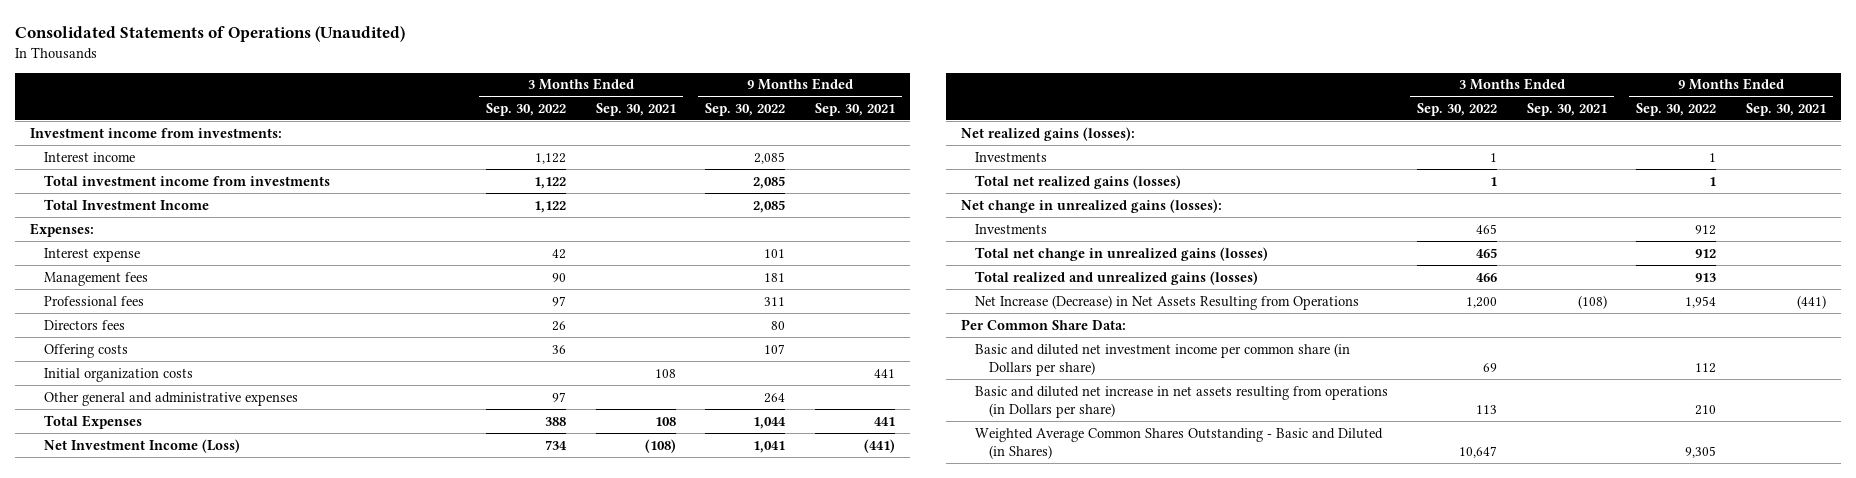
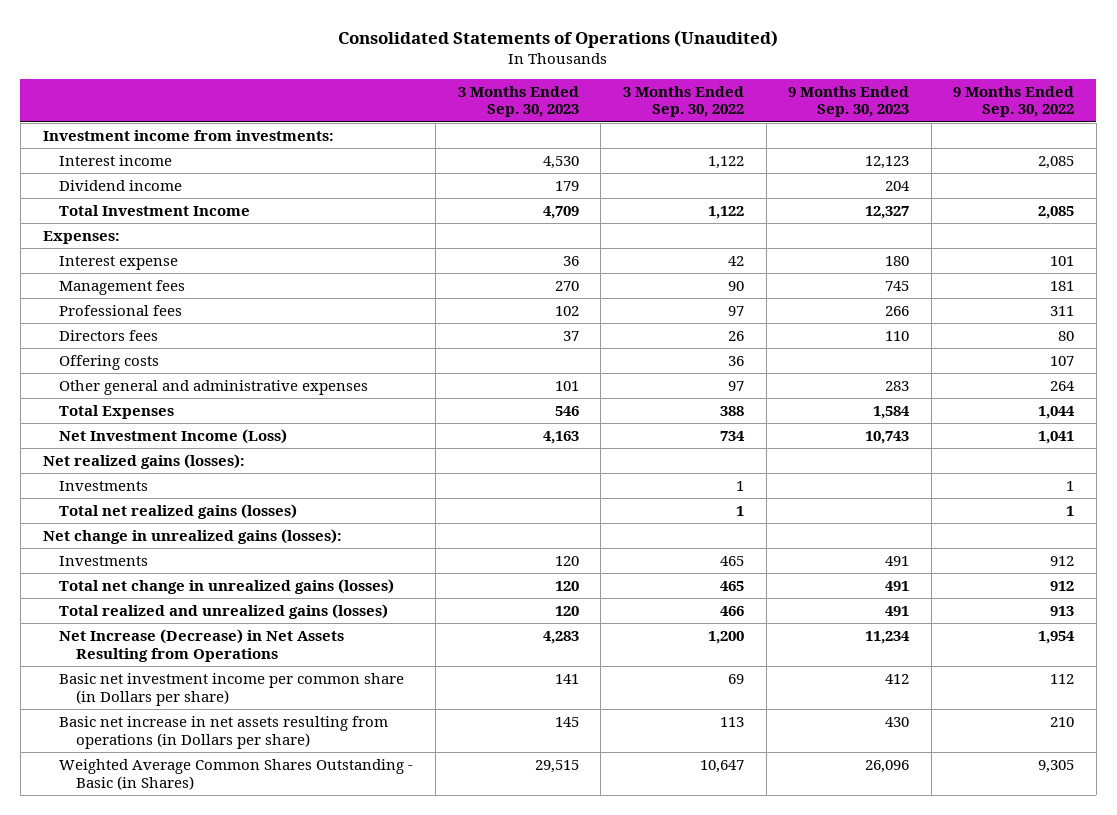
- | 3 Months Ended Sep. 30, 2022 | 3 Months Ended Sep. 30, 2021 | 9 Months Ended Sep. 30, 2022 | 9 Months Ended Sep. 30, 2021
+ | 3 Months Ended Sep. 30, 2023 | 3 Months Ended Sep. 30, 2022 | 9 Months Ended Sep. 30, 2023 | 9 Months Ended Sep. 30, 2022
- Total investment income from investments | 1,122 | | 2,085 |
+ Dividend income | 179 | | 204 |
- Initial organization costs | | 108 | | 441
- Per Common Share Data:
- Basic and diluted net investment income per common share (in Dollars per share) | 69 | | 112 |
- Basic and diluted net increase in net assets resulting from operations (in Dollars per share) | 113 | | 210 |
- Weighted Average Common Shares Outstanding - Basic and Diluted (in Shares) | 10,647 | | 9,305 |
+ Basic net investment income per common share (in Dollars per share) | 141 | 69 | 412 | 112
+ Basic net increase in net assets resulting from operations (in Dollars per share) | 145 | 113 | 430 | 210
+ Weighted Average Common Shares Outstanding - Basic (in Shares) | 29,515 | 10,647 | 26,096 | 9,305

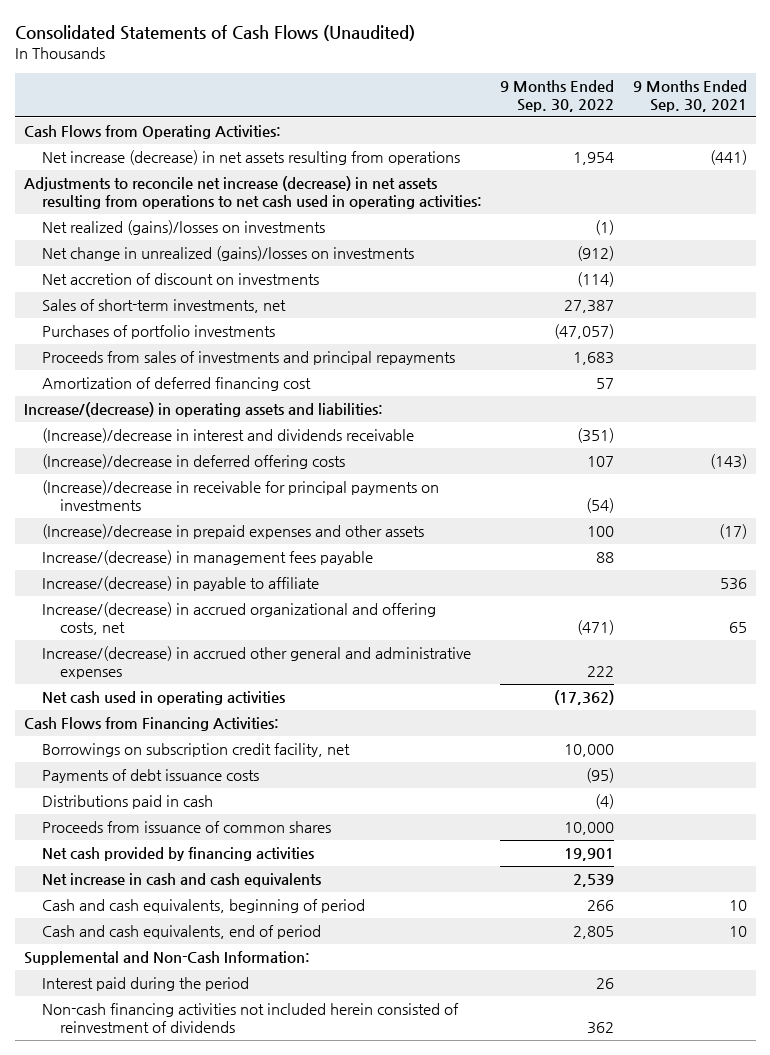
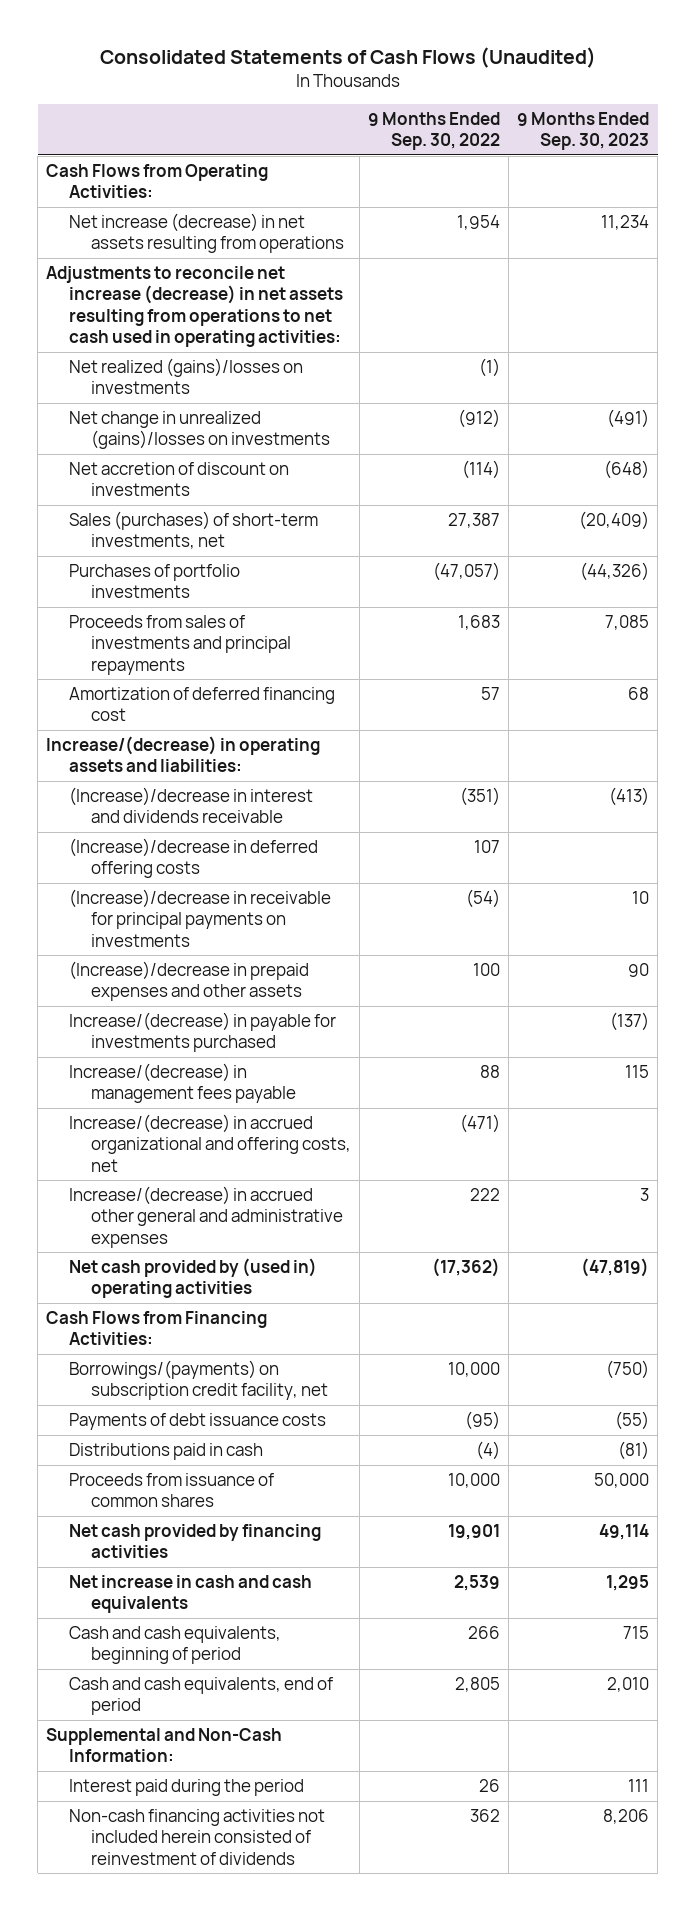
- | 9 Months Ended Sep. 30, 2022 | 9 Months Ended Sep. 30, 2021
+ | 9 Months Ended Sep. 30, 2022 | 9 Months Ended Sep. 30, 2023
- Sales of short-term investments, net | 27,387 |
+ Sales (purchases) of short-term investments, net | 27,387 | (20,409)
+ Increase/(decrease) in payable for investments purchased | | (137)
- Increase/(decrease) in payable to affiliate | | 536
- Net cash used in operating activities | (17,362) |
+ Net cash provided by (used in) operating activities | (17,362) | (47,819)
- Borrowings on subscription credit facility, net | 10,000 |
+ Borrowings/(payments) on subscription credit facility, net | 10,000 | (750)

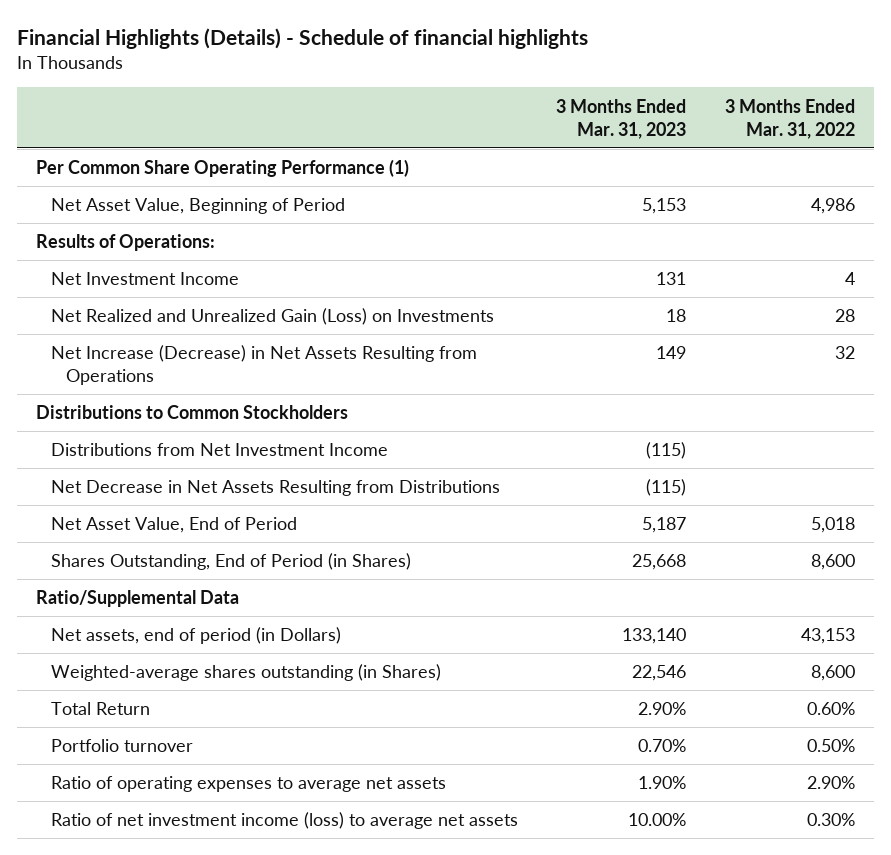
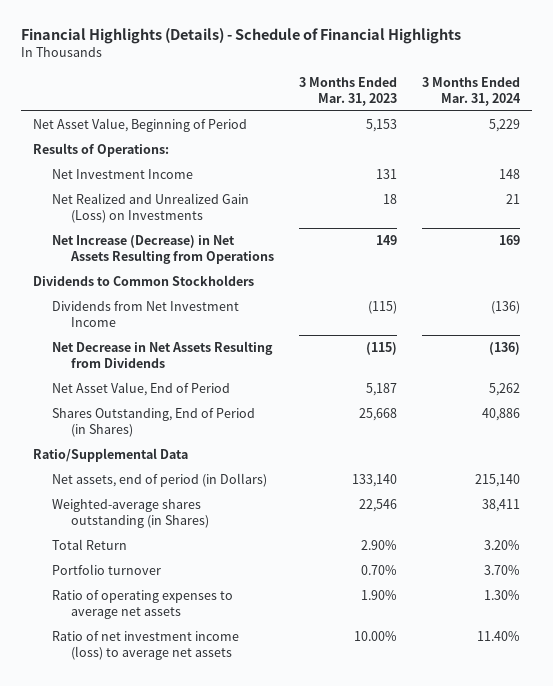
- Financial Highlights (Details) - Schedule of financial highlights
+ Financial Highlights (Details) - Schedule of Financial Highlights
- | 3 Months Ended Mar. 31, 2023 | 3 Months Ended Mar. 31, 2022
+ | 3 Months Ended Mar. 31, 2023 | 3 Months Ended Mar. 31, 2024
- Per Common Share Operating Performance (1)
- Distributions to Common Stockholders
- Distributions from Net Investment Income | (115) |
- Net Decrease in Net Assets Resulting from Distributions | (115) |
+ Dividends to Common Stockholders
+ Dividends from Net Investment Income | (115) | (136)
+ Net Decrease in Net Assets Resulting from Dividends | (115) | (136)

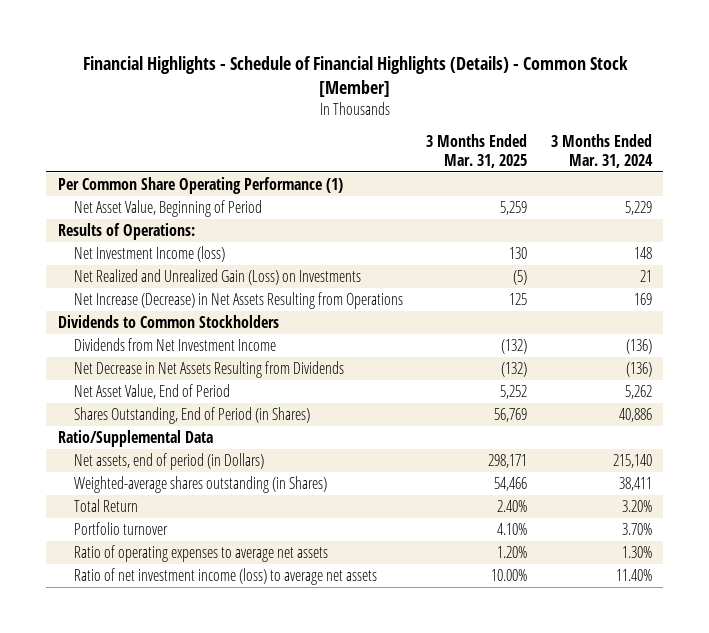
- Financial Highlights (Details) - Schedule of Financial Highlights
+ Financial Highlights - Schedule of Financial Highlights (Details) - Common Stock [Member]
- | 3 Months Ended Mar. 31, 2023 | 3 Months Ended Mar. 31, 2024
+ | 3 Months Ended Mar. 31, 2025 | 3 Months Ended Mar. 31, 2024
+ Per Common Share Operating Performance (1)
- Net Investment Income | 131 | 148
+ Net Investment Income (loss) | 130 | 148

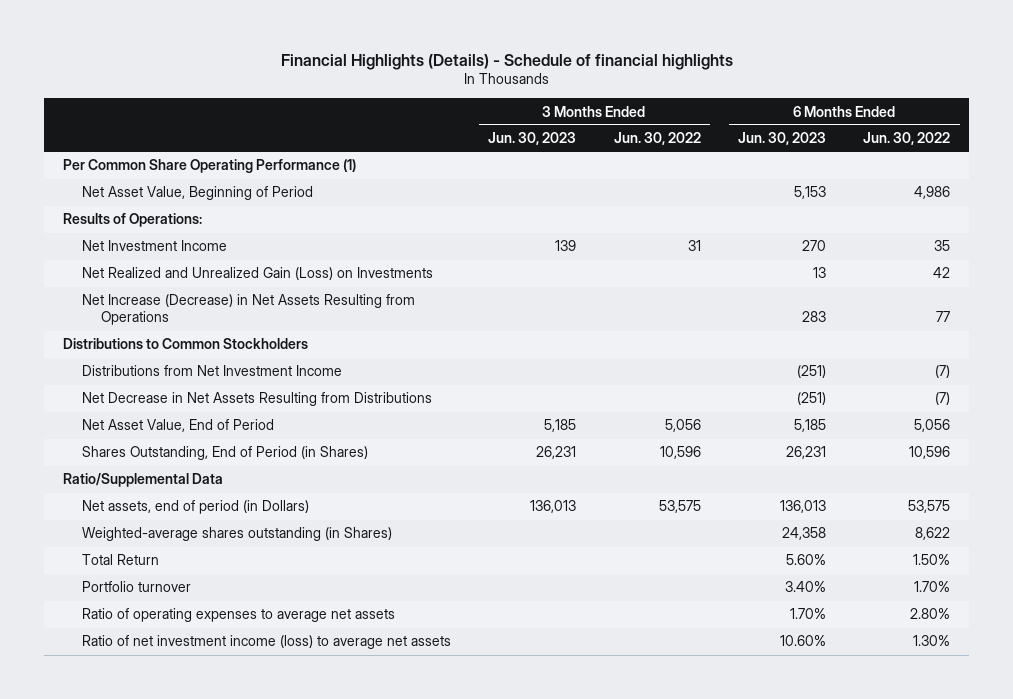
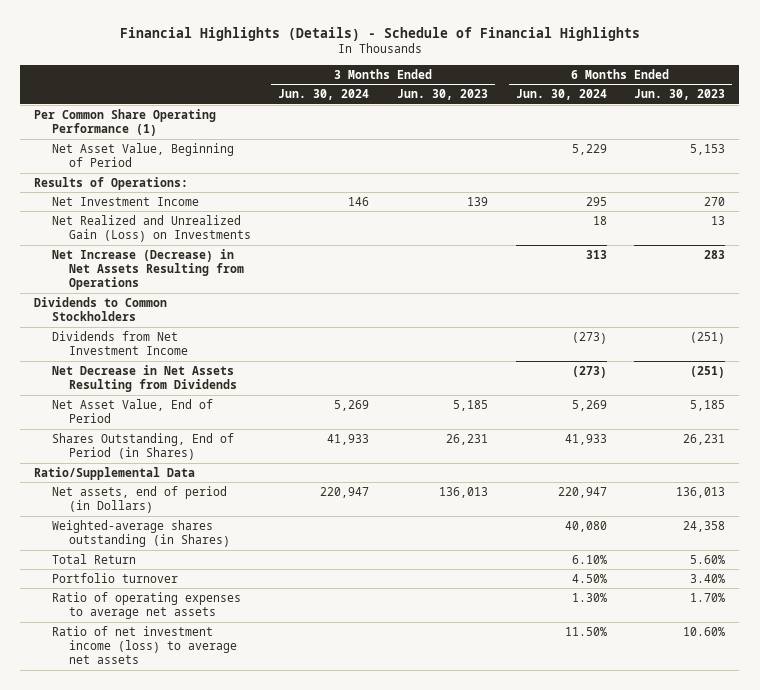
- Financial Highlights (Details) - Schedule of financial highlights
+ Financial Highlights (Details) - Schedule of Financial Highlights
- | 3 Months Ended Jun. 30, 2023 | 3 Months Ended Jun. 30, 2022 | 6 Months Ended Jun. 30, 2023 | 6 Months Ended Jun. 30, 2022
+ | 3 Months Ended Jun. 30, 2024 | 3 Months Ended Jun. 30, 2023 | 6 Months Ended Jun. 30, 2024 | 6 Months Ended Jun. 30, 2023
- Distributions to Common Stockholders
- Distributions from Net Investment Income | | | (251) | (7)
- Net Decrease in Net Assets Resulting from Distributions | | | (251) | (7)
+ Dividends to Common Stockholders
+ Dividends from Net Investment Income | | | (273) | (251)
+ Net Decrease in Net Assets Resulting from Dividends | | | (273) | (251)

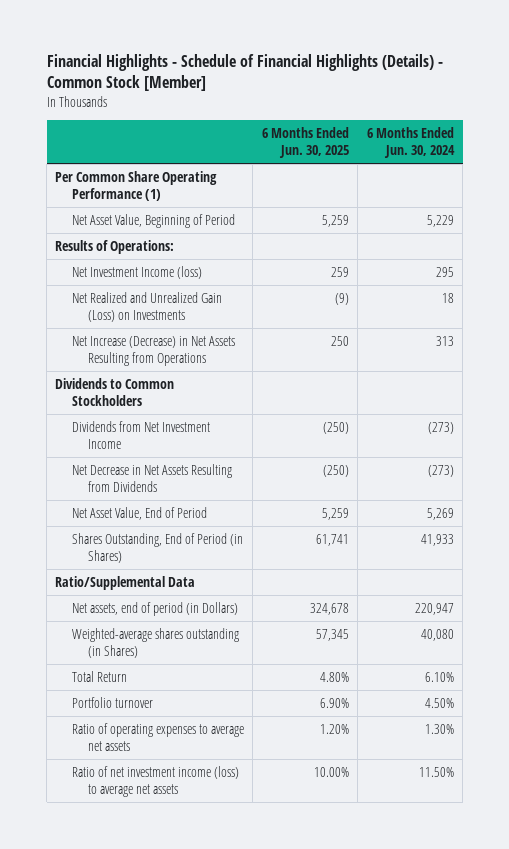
- Financial Highlights (Details) - Schedule of Financial Highlights
+ Financial Highlights - Schedule of Financial Highlights (Details) - Common Stock [Member]
- | 3 Months Ended Jun. 30, 2024 | 3 Months Ended Jun. 30, 2023 | 6 Months Ended Jun. 30, 2024 | 6 Months Ended Jun. 30, 2023
+ | 6 Months Ended Jun. 30, 2025 | 6 Months Ended Jun. 30, 2024
- Net Investment Income | 146 | 139 | 295 | 270
+ Net Investment Income (loss) | 259 | 295

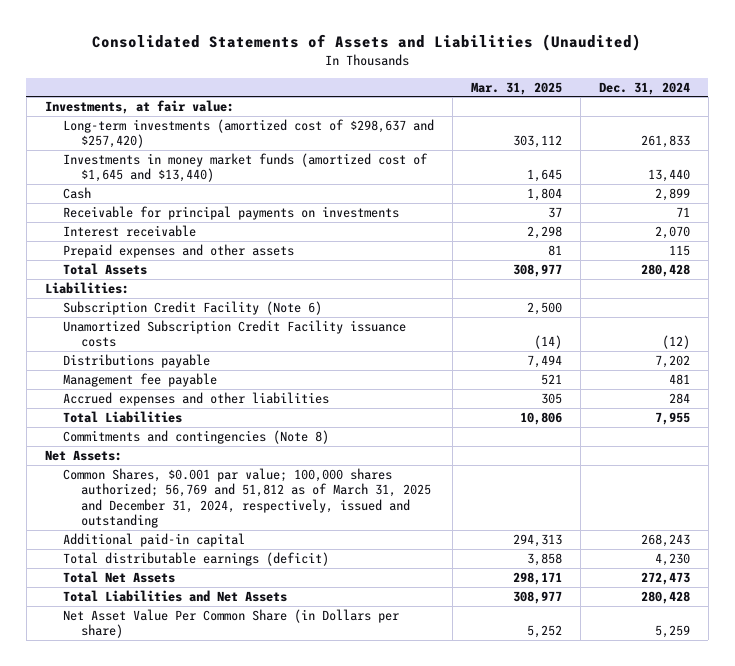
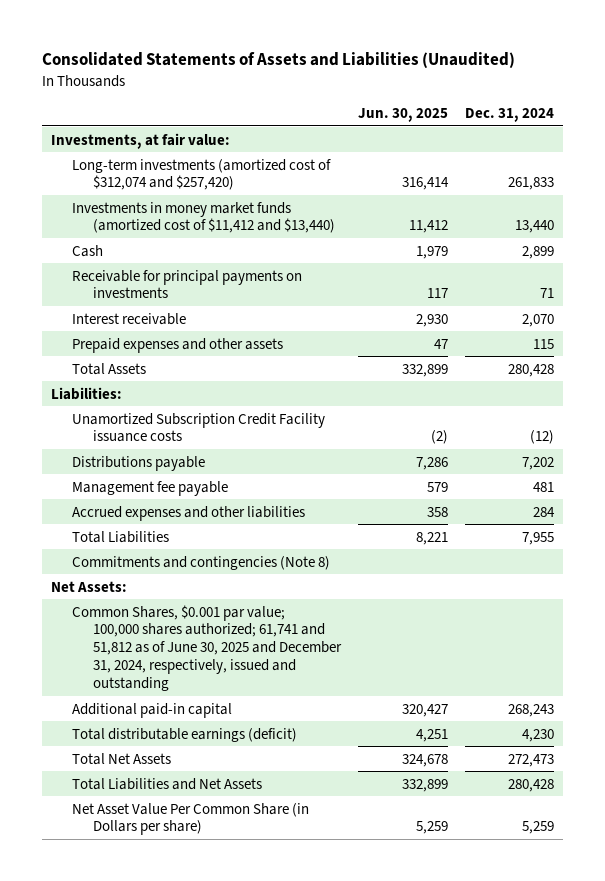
- | Mar. 31, 2025 | Dec. 31, 2024
+ | Jun. 30, 2025 | Dec. 31, 2024
- Long-term investments (amortized cost of $298,637 and $257,420) | 303,112 | 261,833
- Investments in money market funds (amortized cost of $1,645 and $13,440) | 1,645 | 13,440
+ Long-term investments (amortized cost of $312,074 and $257,420) | 316,414 | 261,833
+ Investments in money market funds (amortized cost of $11,412 and $13,440) | 11,412 | 13,440
- Subscription Credit Facility (Note 6) | 2,500 |
- Common Shares, $0.001 par value; 100,000 shares authorized; 56,769 and 51,812 as of March 31, 2025 and December 31, 2024, respectively, issued and outstanding
+ Common Shares, $0.001 par value; 100,000 shares authorized; 61,741 and 51,812 as of June 30, 2025 and December 31, 2024, respectively, issued and outstanding

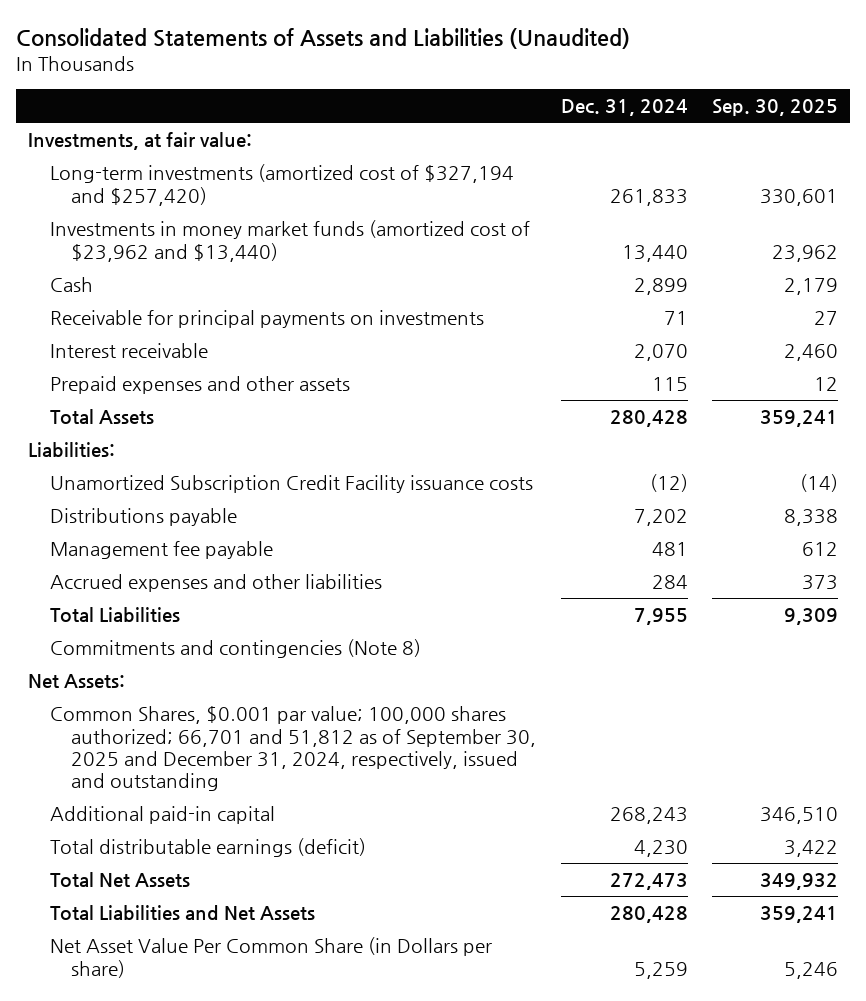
- | Jun. 30, 2025 | Dec. 31, 2024
+ | Dec. 31, 2024 | Sep. 30, 2025
- Long-term investments (amortized cost of $312,074 and $257,420) | 316,414 | 261,833
- Investments in money market funds (amortized cost of $11,412 and $13,440) | 11,412 | 13,440
+ Long-term investments (amortized cost of $327,194 and $257,420) | 261,833 | 330,601
+ Investments in money market funds (amortized cost of $23,962 and $13,440) | 13,440 | 23,962
- Common Shares, $0.001 par value; 100,000 shares authorized; 61,741 and 51,812 as of June 30, 2025 and December 31, 2024, respectively, issued and outstanding
+ Common Shares, $0.001 par value; 100,000 shares authorized; 66,701 and 51,812 as of September 30, 2025 and December 31, 2024, respectively, issued and outstanding

